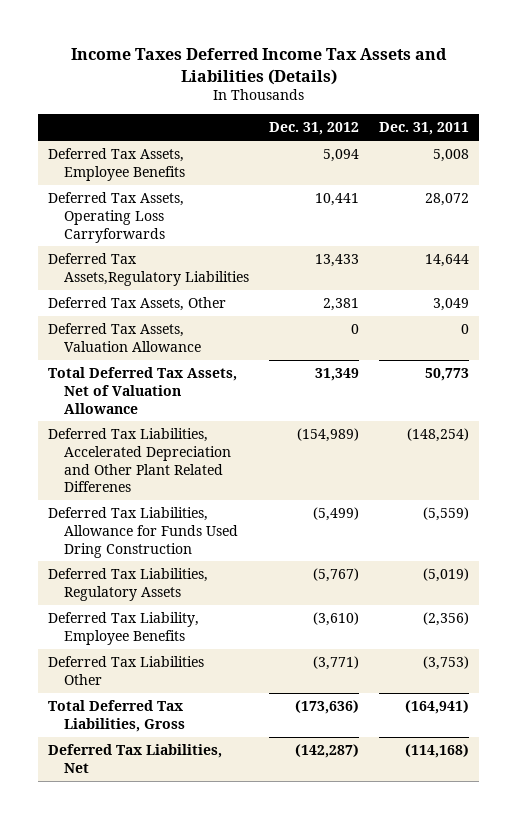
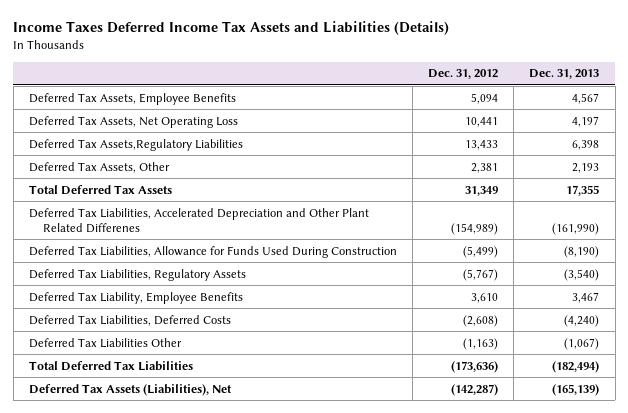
- | Dec. 31, 2012 | Dec. 31, 2011
+ | Dec. 31, 2012 | Dec. 31, 2013
- Deferred Tax Assets, Operating Loss Carryforwards | 10,441 | 28,072
+ Deferred Tax Assets, Net Operating Loss | 10,441 | 4,197
- Deferred Tax Assets, Valuation Allowance | 0 | 0
- Total Deferred Tax Assets, Net of Valuation Allowance | 31,349 | 50,773
+ Total Deferred Tax Assets | 31,349 | 17,355
- Deferred Tax Liabilities, Allowance for Funds Used Dring Construction | (5,499) | (5,559)
+ Deferred Tax Liabilities, Allowance for Funds Used During Construction | (5,499) | (8,190)
- Deferred Tax Liability, Employee Benefits | (3,610) | (2,356)
- Deferred Tax Liabilities Other | (3,771) | (3,753)
- Total Deferred Tax Liabilities, Gross | (173,636) | (164,941)
- Deferred Tax Liabilities, Net | (142,287) | (114,168)
+ Deferred Tax Liability, Employee Benefits | 3,610 | 3,467
+ Deferred Tax Liabilities, Deferred Costs | (2,608) | (4,240)
+ Deferred Tax Liabilities Other | (1,163) | (1,067)
+ Total Deferred Tax Liabilities | (173,636) | (182,494)
+ Deferred Tax Assets (Liabilities), Net | (142,287) | (165,139)

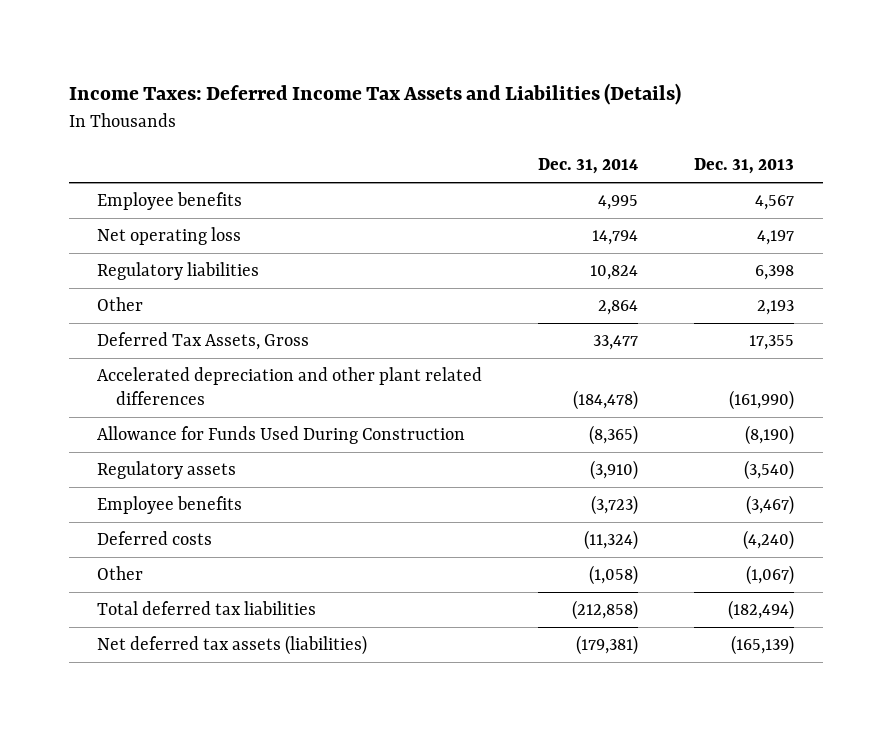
- Income Taxes Deferred Income Tax Assets and Liabilities (Details)
+ Income Taxes: Deferred Income Tax Assets and Liabilities (Details)
- | Dec. 31, 2012 | Dec. 31, 2013
+ | Dec. 31, 2014 | Dec. 31, 2013
- Deferred Tax Assets, Employee Benefits | 5,094 | 4,567
- Deferred Tax Assets, Net Operating Loss | 10,441 | 4,197
- Deferred Tax Assets,Regulatory Liabilities | 13,433 | 6,398
- Deferred Tax Assets, Other | 2,381 | 2,193
- Total Deferred Tax Assets | 31,349 | 17,355
- Deferred Tax Liabilities, Accelerated Depreciation and Other Plant Related Differenes | (154,989) | (161,990)
- Deferred Tax Liabilities, Allowance for Funds Used During Construction | (5,499) | (8,190)
- Deferred Tax Liabilities, Regulatory Assets | (5,767) | (3,540)
- Deferred Tax Liability, Employee Benefits | 3,610 | 3,467
- Deferred Tax Liabilities, Deferred Costs | (2,608) | (4,240)
- Deferred Tax Liabilities Other | (1,163) | (1,067)
- Total Deferred Tax Liabilities | (173,636) | (182,494)
- Deferred Tax Assets (Liabilities), Net | (142,287) | (165,139)
+ Employee benefits | 4,995 | 4,567
+ Net operating loss | 14,794 | 4,197
+ Regulatory liabilities | 10,824 | 6,398
+ Other | 2,864 | 2,193
+ Deferred Tax Assets, Gross | 33,477 | 17,355
+ Accelerated depreciation and other plant related differences | (184,478) | (161,990)
+ Allowance for Funds Used During Construction | (8,365) | (8,190)
+ Regulatory assets | (3,910) | (3,540)
+ Employee benefits | (3,723) | (3,467)
+ Deferred costs | (11,324) | (4,240)
+ Other | (1,058) | (1,067)
+ Total deferred tax liabilities | (212,858) | (182,494)
+ Net deferred tax assets (liabilities) | (179,381) | (165,139)

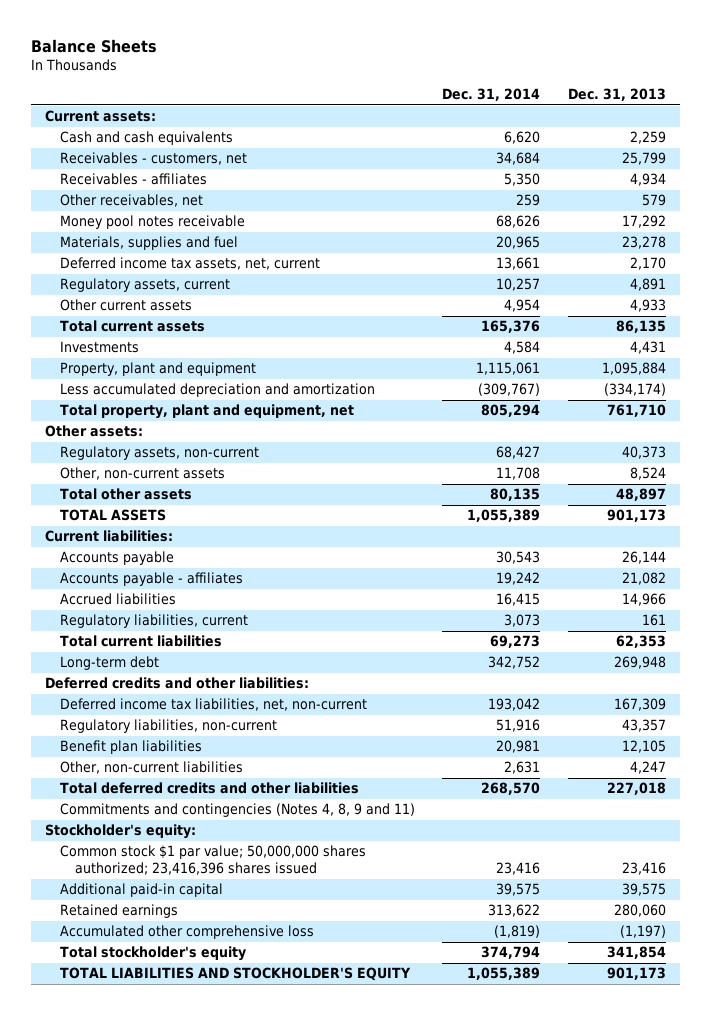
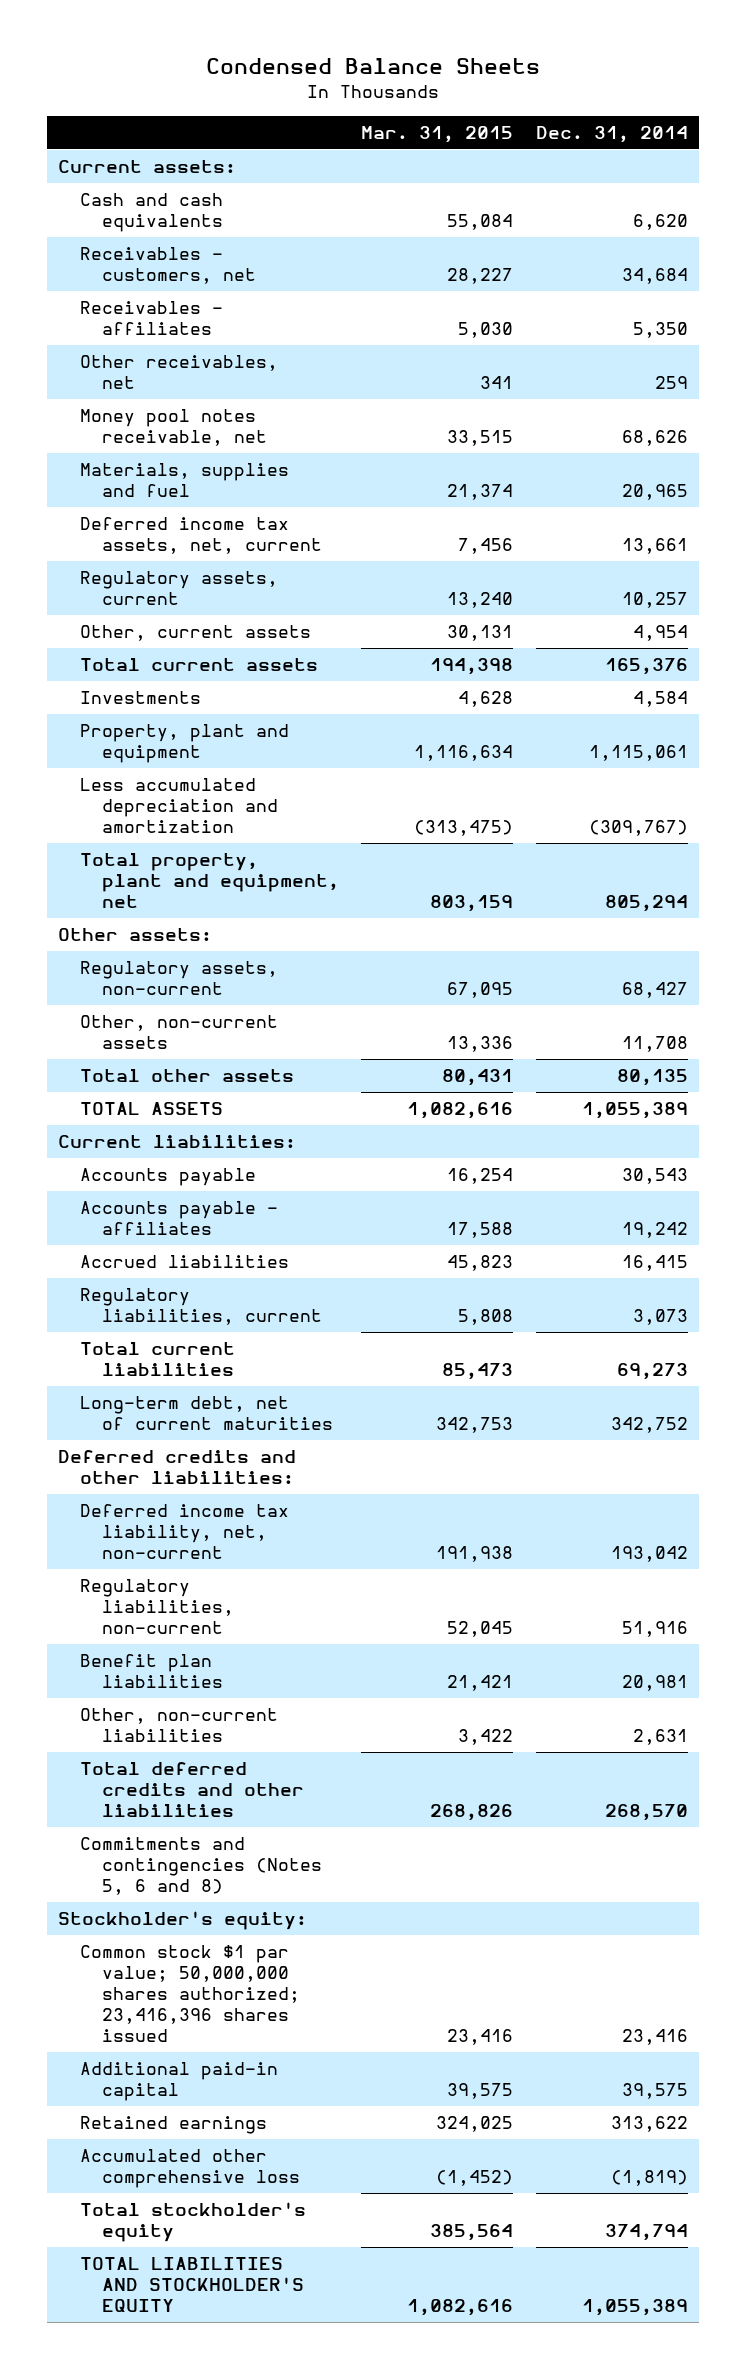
- Balance Sheets
+ Condensed Balance Sheets
- | Dec. 31, 2014 | Dec. 31, 2013
+ | Mar. 31, 2015 | Dec. 31, 2014
- Money pool notes receivable | 68,626 | 17,292
+ Money pool notes receivable, net | 33,515 | 68,626
- Other current assets | 4,954 | 4,933
+ Other, current assets | 30,131 | 4,954
- Long-term debt | 342,752 | 269,948
+ Long-term debt, net of current maturities | 342,753 | 342,752
- Deferred income tax liabilities, net, non-current | 193,042 | 167,309
+ Deferred income tax liability, net, non-current | 191,938 | 193,042
- Commitments and contingencies (Notes 4, 8, 9 and 11)
+ Commitments and contingencies (Notes 5, 6 and 8)

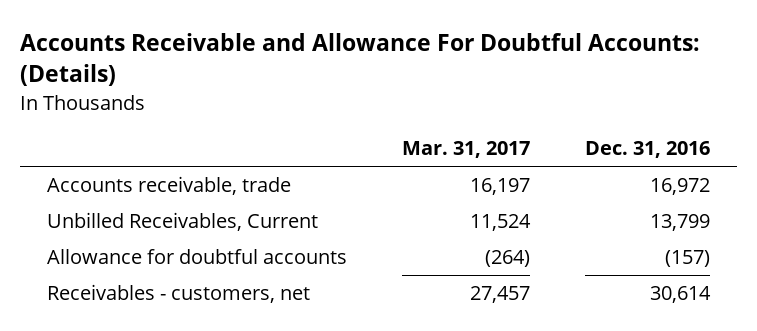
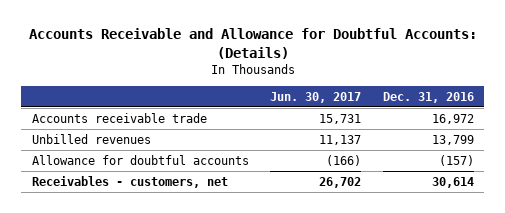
- Accounts Receivable and Allowance For Doubtful Accounts: (Details)
+ Accounts Receivable and Allowance for Doubtful Accounts: (Details)
- | Mar. 31, 2017 | Dec. 31, 2016
+ | Jun. 30, 2017 | Dec. 31, 2016
- Accounts receivable, trade | 16,197 | 16,972
- Unbilled Receivables, Current | 11,524 | 13,799
+ Accounts receivable trade | 15,731 | 16,972
+ Unbilled revenues | 11,137 | 13,799

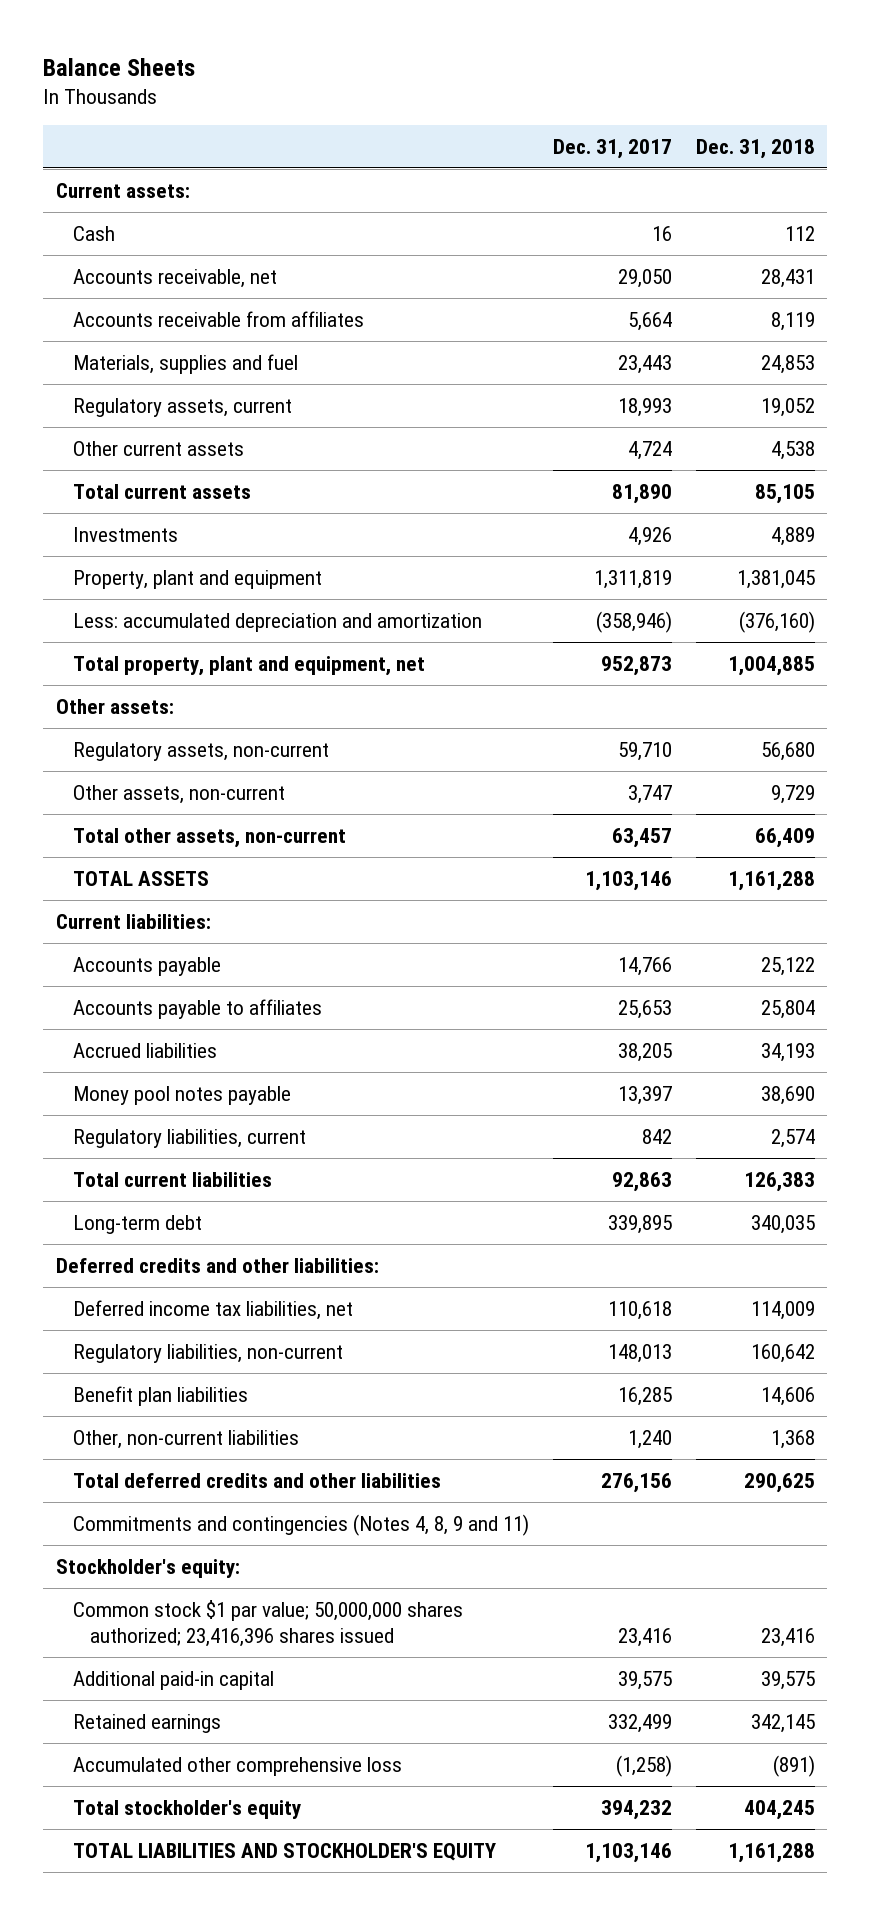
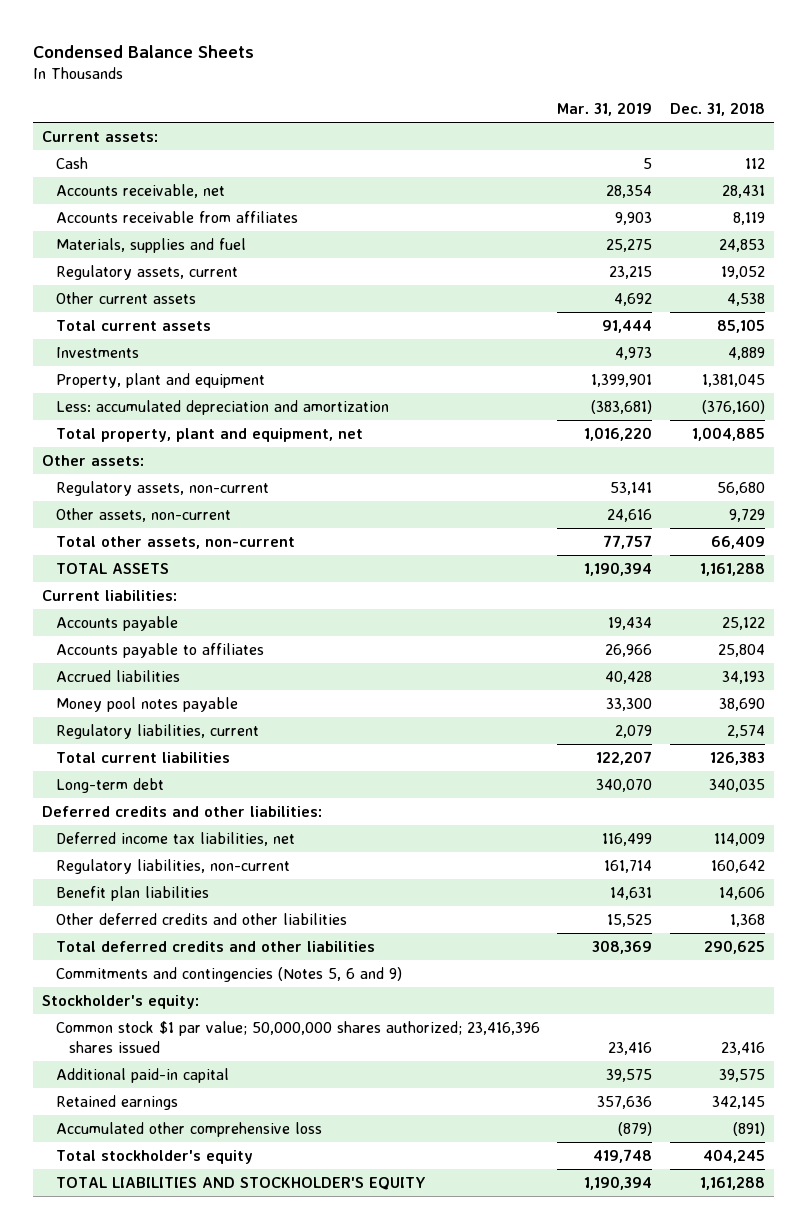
- Balance Sheets
+ Condensed Balance Sheets
- | Dec. 31, 2017 | Dec. 31, 2018
+ | Mar. 31, 2019 | Dec. 31, 2018
- Other, non-current liabilities | 1,240 | 1,368
+ Other deferred credits and other liabilities | 15,525 | 1,368
- Commitments and contingencies (Notes 4, 8, 9 and 11)
+ Commitments and contingencies (Notes 5, 6 and 9)

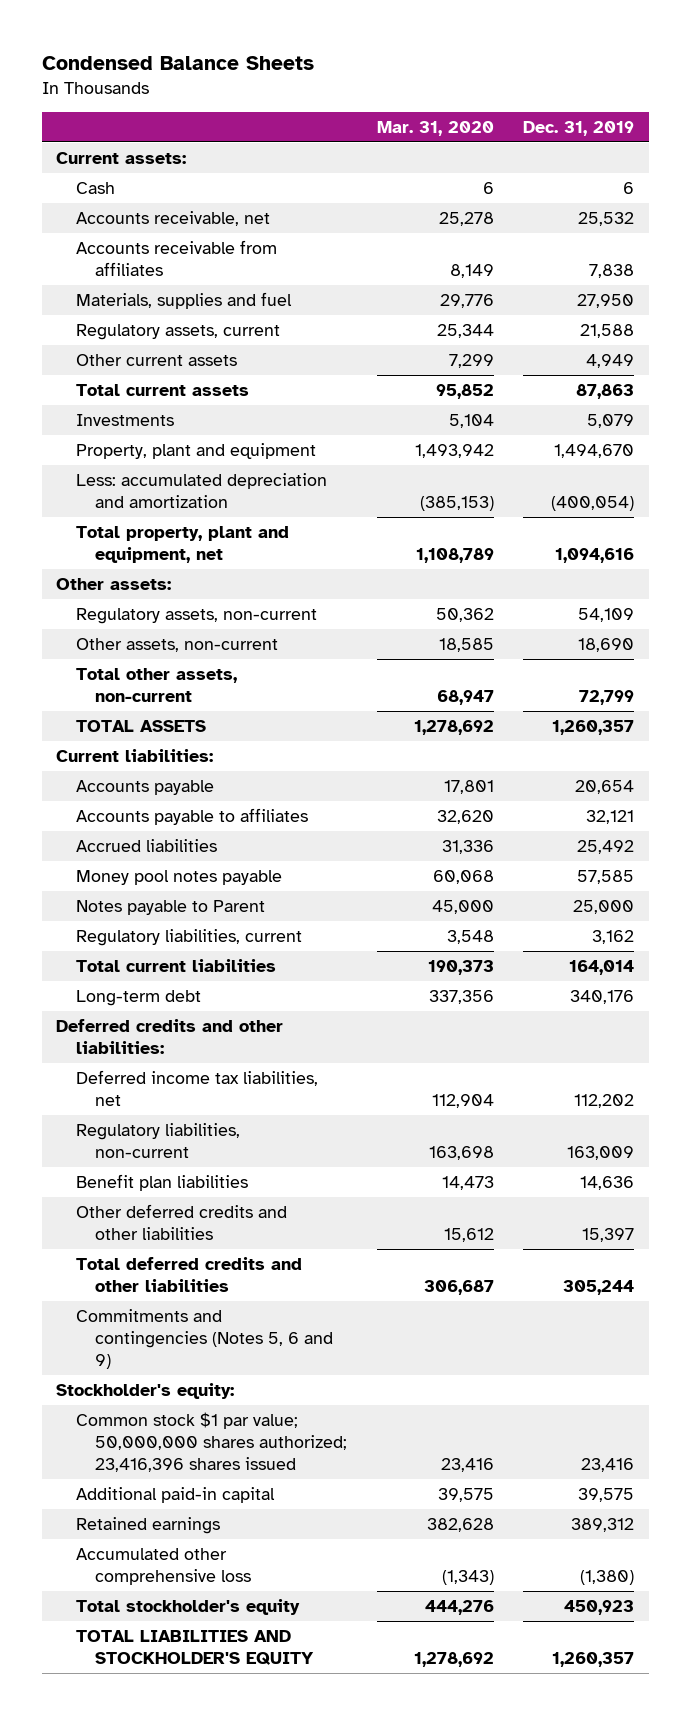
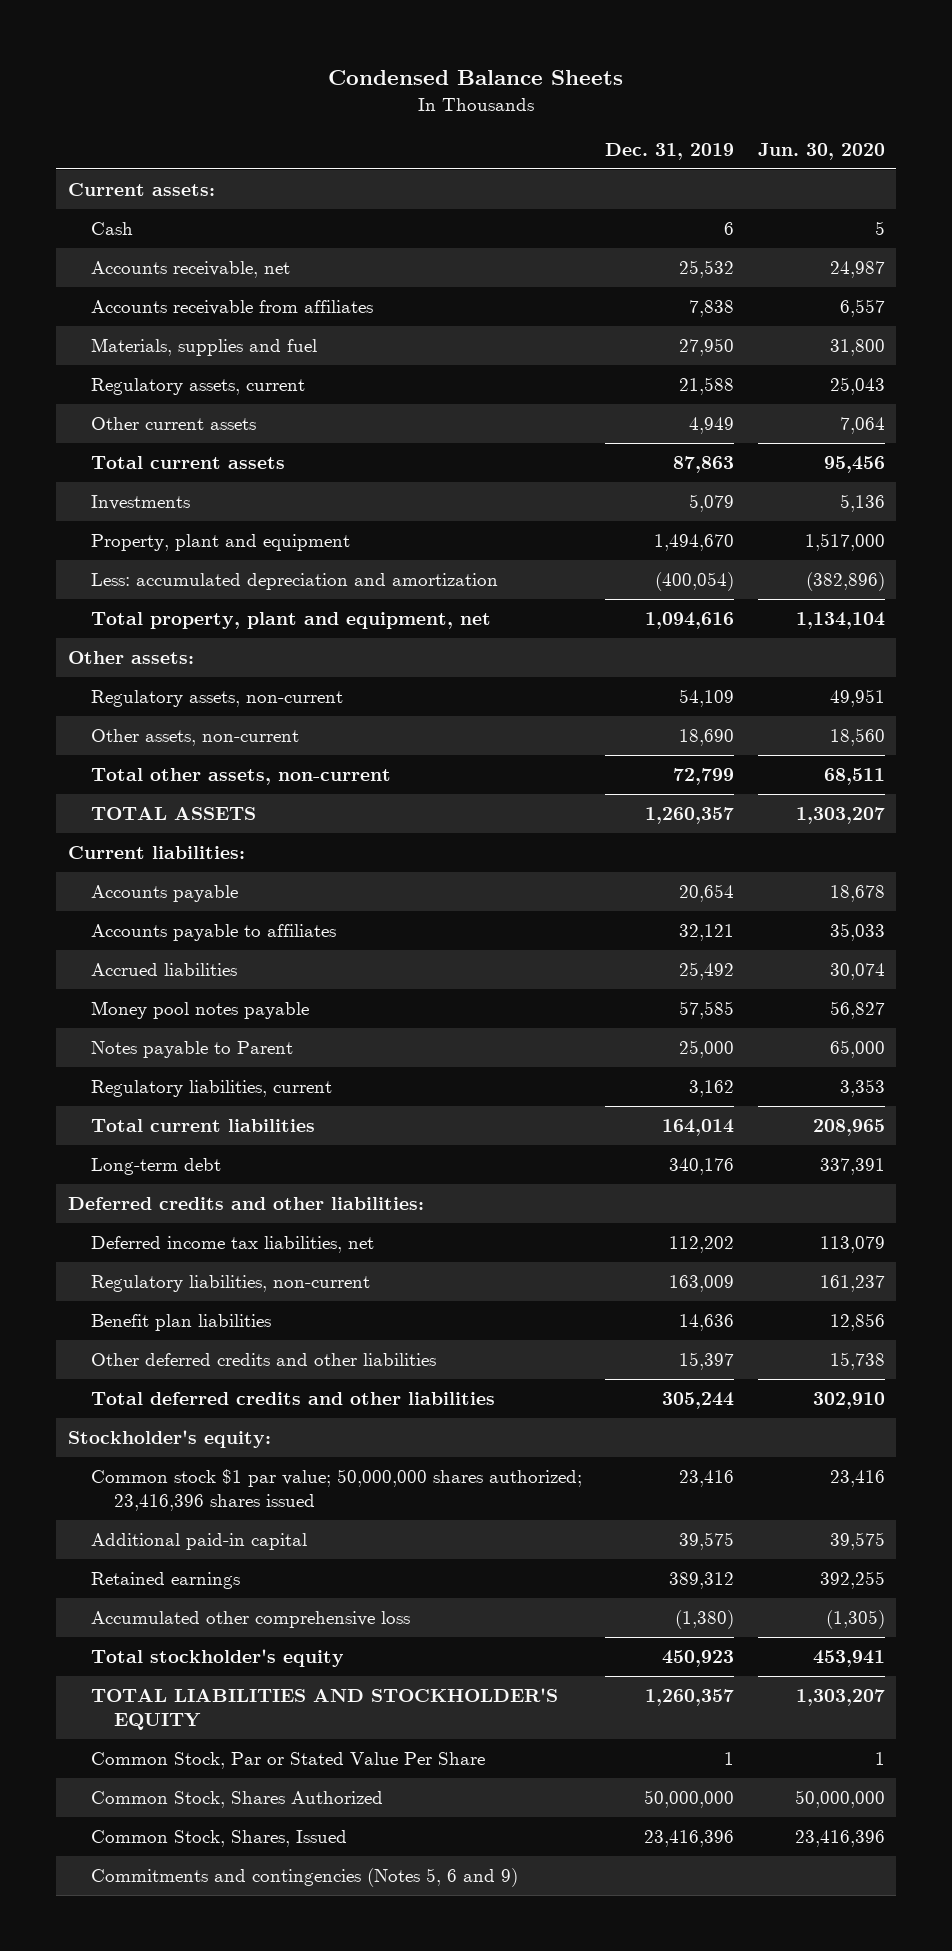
- | Mar. 31, 2020 | Dec. 31, 2019
+ | Dec. 31, 2019 | Jun. 30, 2020
+ Common Stock, Par or Stated Value Per Share | 1 | 1
+ Common Stock, Shares Authorized | 50,000,000 | 50,000,000
+ Common Stock, Shares, Issued | 23,416,396 | 23,416,396
moved down: Commitments and contingencies (Notes 5, 6 and 9)

